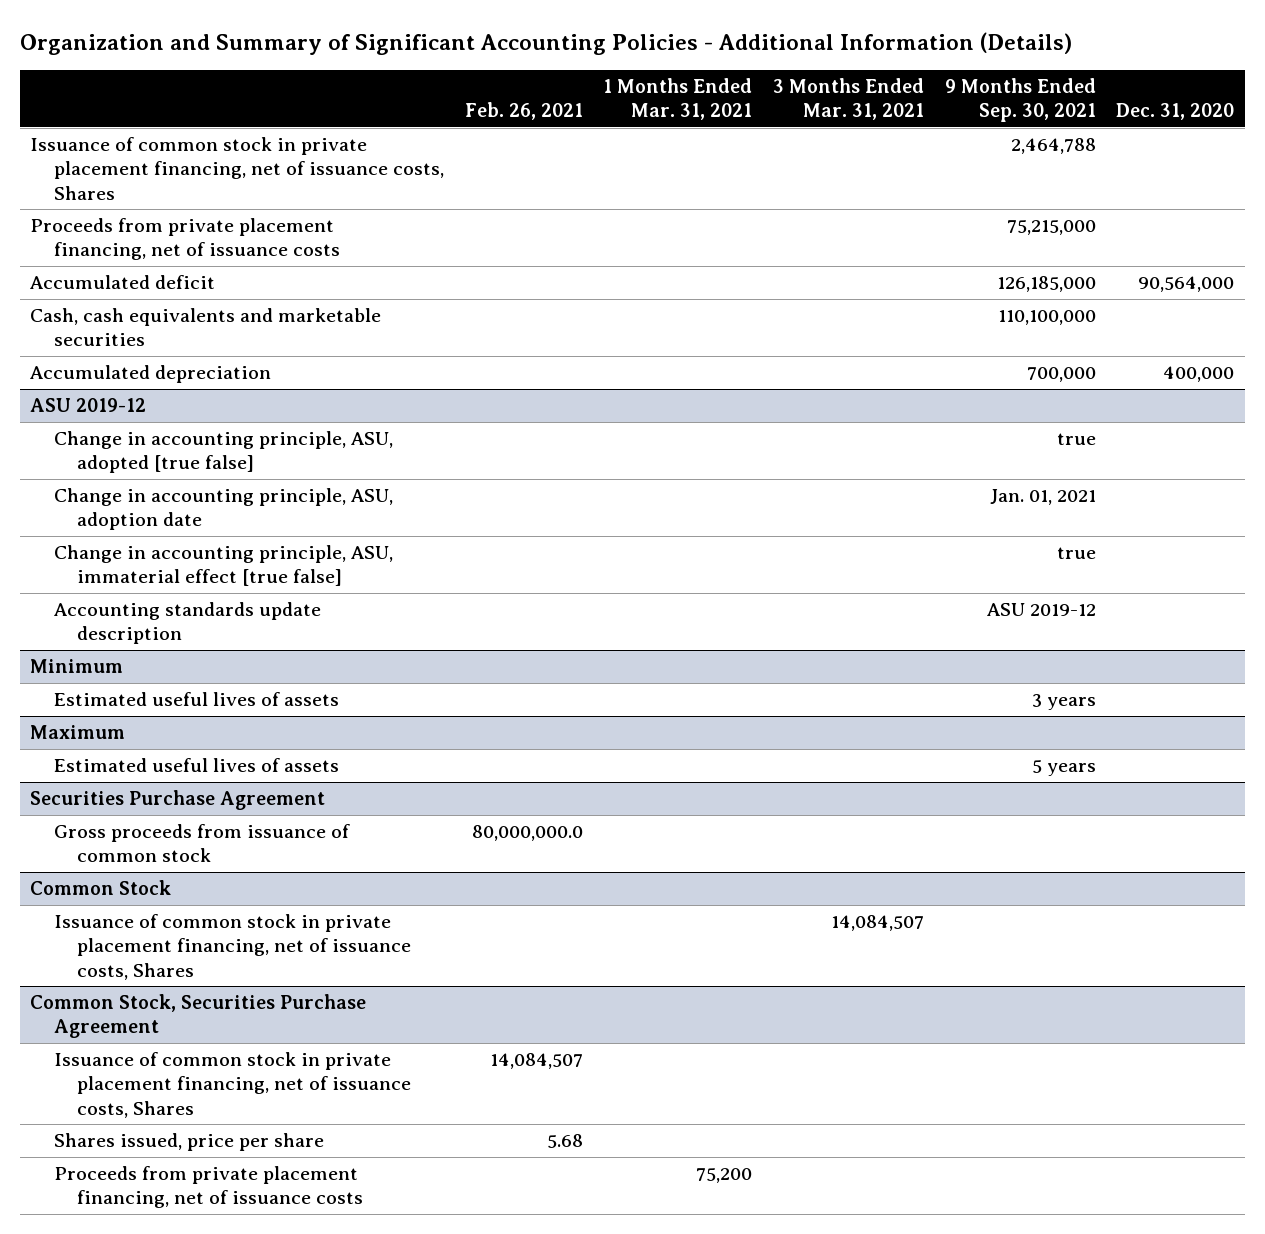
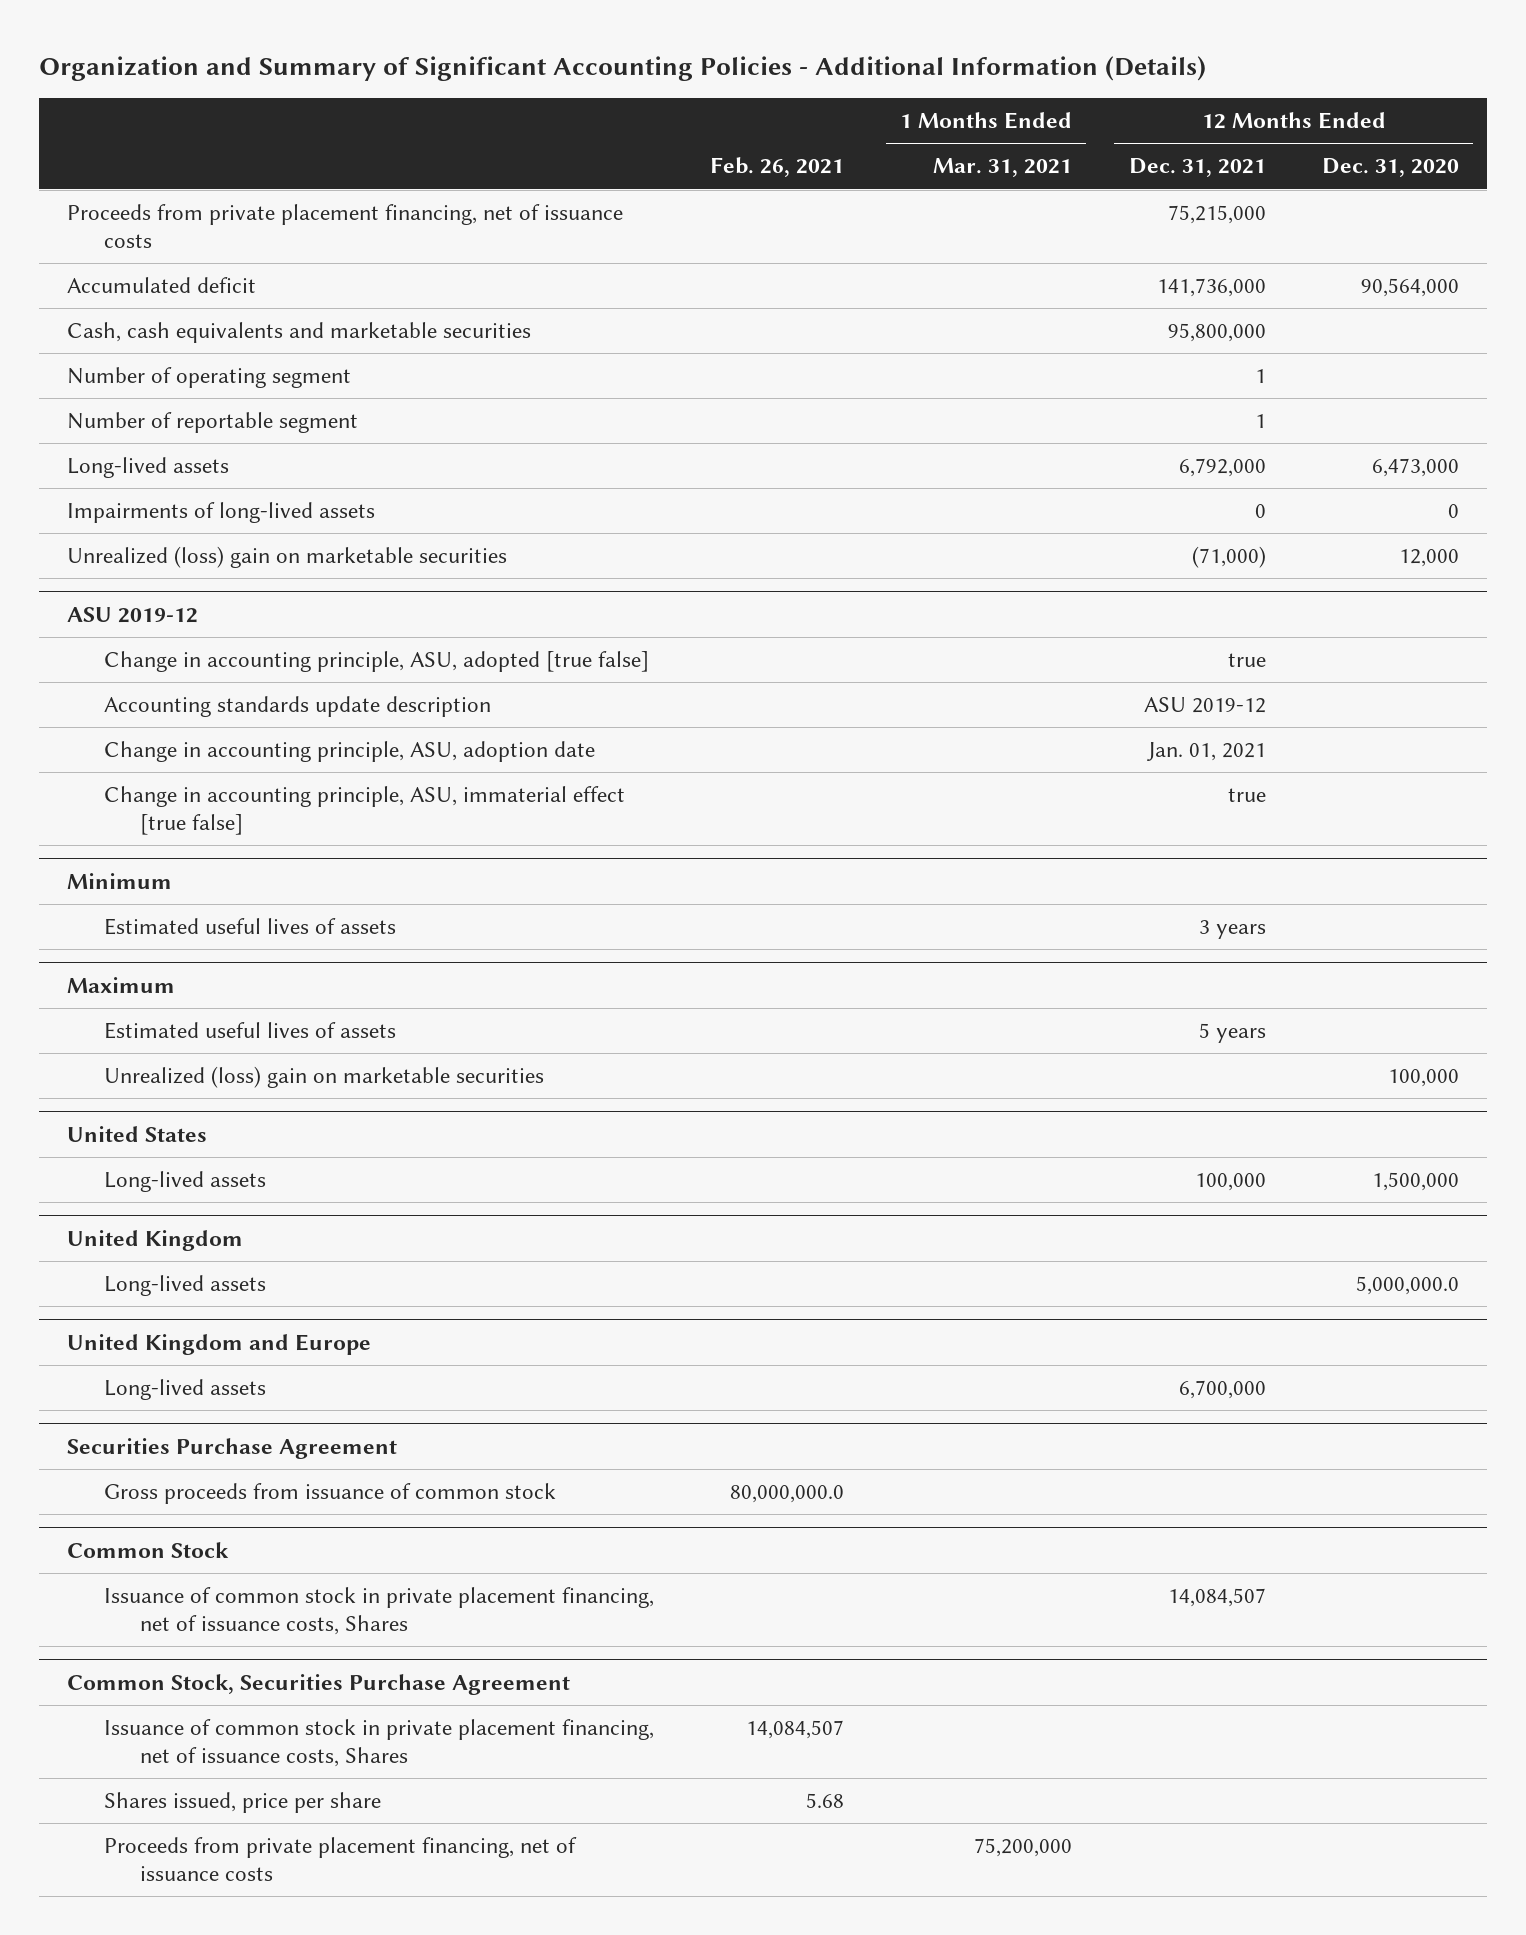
- | Feb. 26, 2021 | 1 Months Ended Mar. 31, 2021 | 3 Months Ended Mar. 31, 2021 | 9 Months Ended Sep. 30, 2021 | Dec. 31, 2020
+ | Feb. 26, 2021 | 1 Months Ended Mar. 31, 2021 | 12 Months Ended Dec. 31, 2021 | 12 Months Ended Dec. 31, 2020
- Issuance of common stock in private placement financing, net of issuance costs, Shares | | | | 2,464,788 |
- Accumulated depreciation | | | | 700,000 | 400,000
+ Number of operating segment | | | 1 |
+ Number of reportable segment | | | 1 |
+ Long-lived assets | | | 6,792,000 | 6,473,000
+ Impairments of long-lived assets | | | 0 | 0
+ Unrealized (loss) gain on marketable securities | | | (71,000) | 12,000
@ ASU 2019-12
moved up: Accounting standards update description | | | ASU 2019-12 |
@ Maximum
+ Unrealized (loss) gain on marketable securities | | | | 100,000
+ United States
+ Long-lived assets | | | 100,000 | 1,500,000
+ United Kingdom
+ Long-lived assets | | | | 5,000,000.0
+ United Kingdom and Europe
+ Long-lived assets | | | 6,700,000 |
@ Common Stock, Securities Purchase Agreement
- Proceeds from private placement financing, net of issuance costs | | 75,200 | | |
+ Proceeds from private placement financing, net of issuance costs | | 75,200,000 | |

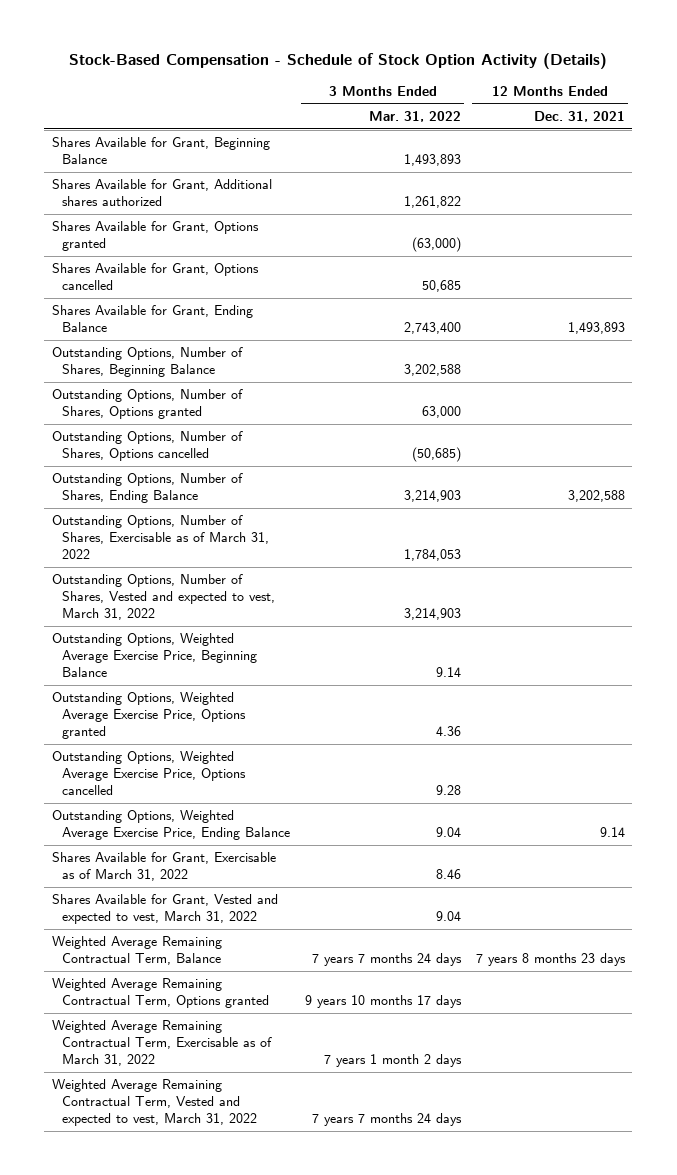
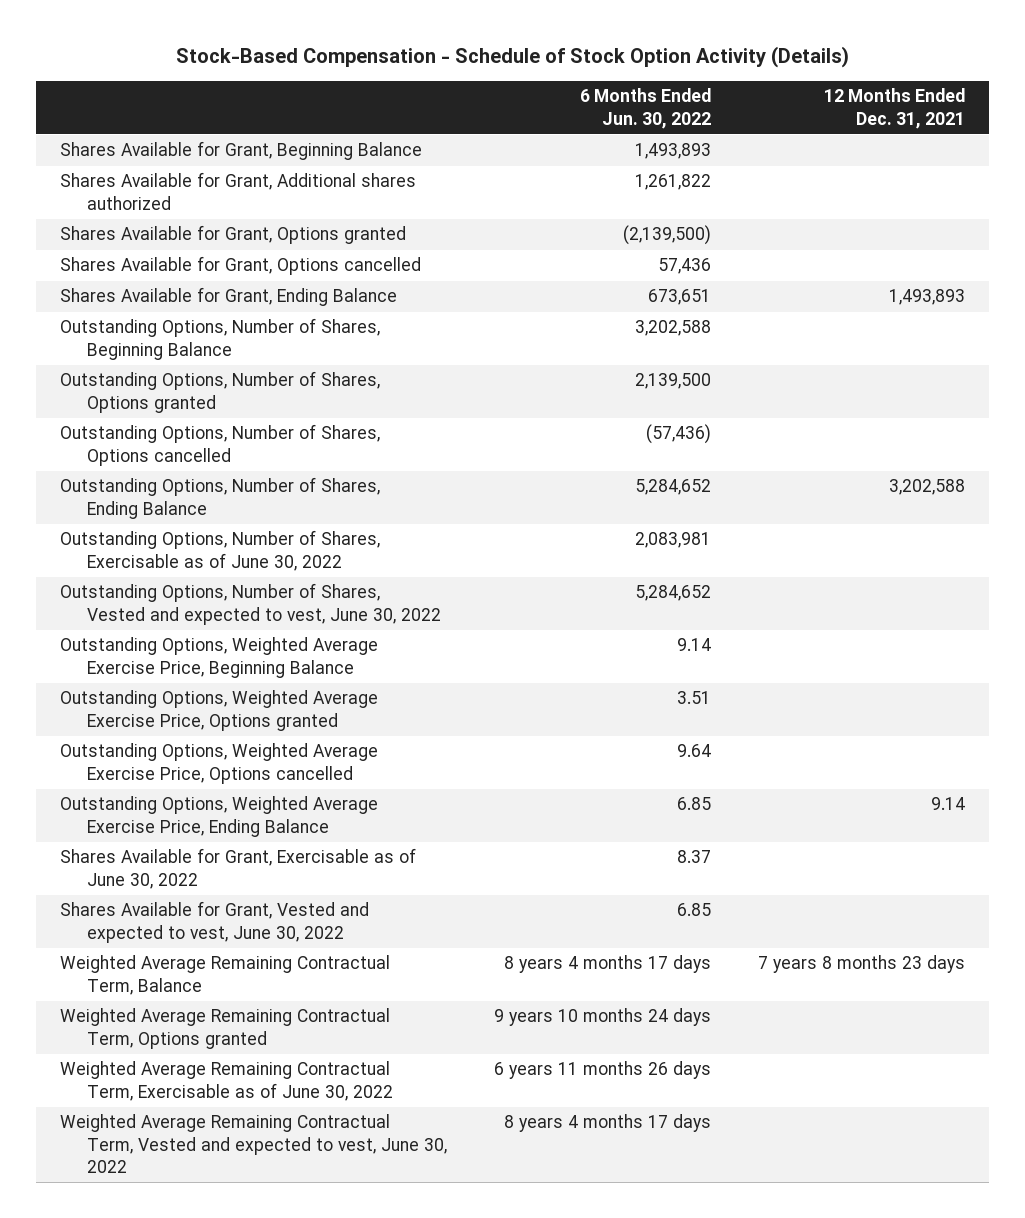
- | 3 Months Ended Mar. 31, 2022 | 12 Months Ended Dec. 31, 2021
+ | 6 Months Ended Jun. 30, 2022 | 12 Months Ended Dec. 31, 2021
- Outstanding Options, Number of Shares, Exercisable as of March 31, 2022 | 1,784,053 |
- Outstanding Options, Number of Shares, Vested and expected to vest, March 31, 2022 | 3,214,903 |
+ Outstanding Options, Number of Shares, Exercisable as of June 30, 2022 | 2,083,981 |
+ Outstanding Options, Number of Shares, Vested and expected to vest, June 30, 2022 | 5,284,652 |
- Shares Available for Grant, Exercisable as of March 31, 2022 | 8.46 |
- Shares Available for Grant, Vested and expected to vest, March 31, 2022 | 9.04 |
+ Shares Available for Grant, Exercisable as of June 30, 2022 | 8.37 |
+ Shares Available for Grant, Vested and expected to vest, June 30, 2022 | 6.85 |
- Weighted Average Remaining Contractual Term, Exercisable as of March 31, 2022 | 7 years 1 month 2 days |
- Weighted Average Remaining Contractual Term, Vested and expected to vest, March 31, 2022 | 7 years 7 months 24 days |
+ Weighted Average Remaining Contractual Term, Exercisable as of June 30, 2022 | 6 years 11 months 26 days |
+ Weighted Average Remaining Contractual Term, Vested and expected to vest, June 30, 2022 | 8 years 4 months 17 days |

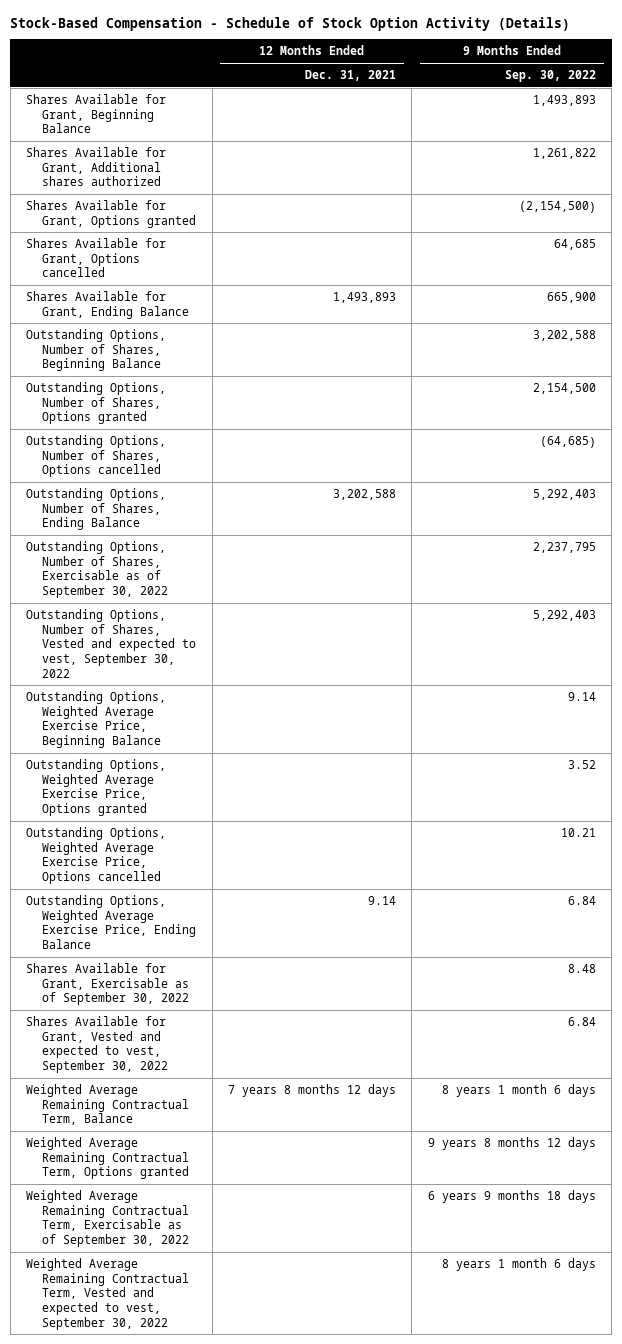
- | 6 Months Ended Jun. 30, 2022 | 12 Months Ended Dec. 31, 2021
+ | 12 Months Ended Dec. 31, 2021 | 9 Months Ended Sep. 30, 2022
- Outstanding Options, Number of Shares, Exercisable as of June 30, 2022 | 2,083,981 |
- Outstanding Options, Number of Shares, Vested and expected to vest, June 30, 2022 | 5,284,652 |
+ Outstanding Options, Number of Shares, Exercisable as of September 30, 2022 | | 2,237,795
+ Outstanding Options, Number of Shares, Vested and expected to vest, September 30, 2022 | | 5,292,403
- Shares Available for Grant, Exercisable as of June 30, 2022 | 8.37 |
- Shares Available for Grant, Vested and expected to vest, June 30, 2022 | 6.85 |
- Weighted Average Remaining Contractual Term, Balance | 8 years 4 months 17 days | 7 years 8 months 23 days
+ Shares Available for Grant, Exercisable as of September 30, 2022 | | 8.48
+ Shares Available for Grant, Vested and expected to vest, September 30, 2022 | | 6.84
+ Weighted Average Remaining Contractual Term, Balance | 7 years 8 months 12 days | 8 years 1 month 6 days
- Weighted Average Remaining Contractual Term, Exercisable as of June 30, 2022 | 6 years 11 months 26 days |
- Weighted Average Remaining Contractual Term, Vested and expected to vest, June 30, 2022 | 8 years 4 months 17 days |
+ Weighted Average Remaining Contractual Term, Exercisable as of September 30, 2022 | | 6 years 9 months 18 days
+ Weighted Average Remaining Contractual Term, Vested and expected to vest, September 30, 2022 | | 8 years 1 month 6 days

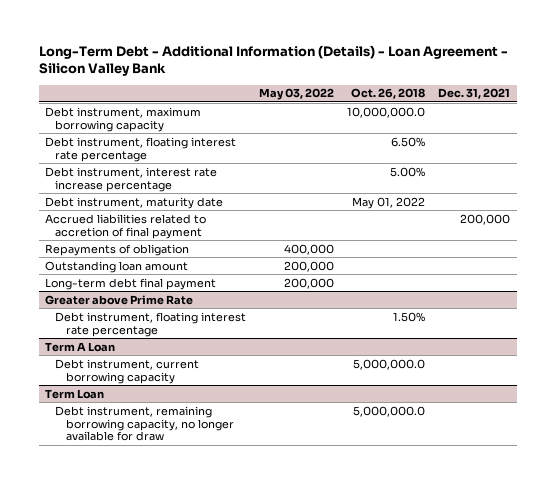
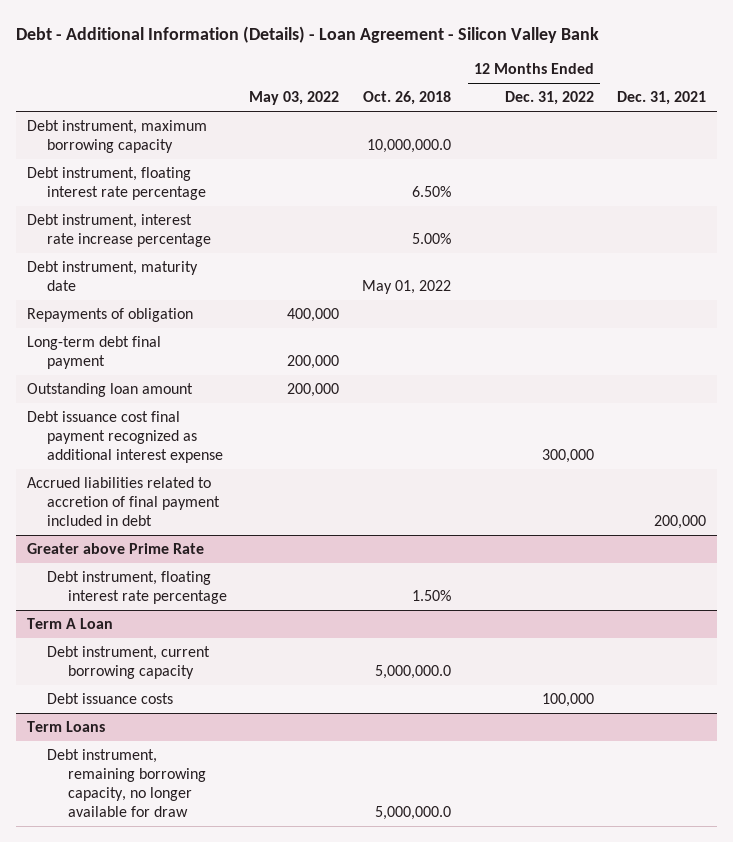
- Long-Term Debt - Additional Information (Details) - Loan Agreement - Silicon Valley Bank
+ Debt - Additional Information (Details) - Loan Agreement - Silicon Valley Bank
- | May 03, 2022 | Oct. 26, 2018 | Dec. 31, 2021
+ | May 03, 2022 | Oct. 26, 2018 | 12 Months Ended Dec. 31, 2022 | Dec. 31, 2021
- Accrued liabilities related to accretion of final payment | | | 200,000
moved down: Outstanding loan amount | 200,000 | | |
+ Debt issuance cost final payment recognized as additional interest expense | | | 300,000 |
+ Accrued liabilities related to accretion of final payment included in debt | | | | 200,000
- Term Loan
@ Term A Loan
+ Debt issuance costs | | | 100,000 |
+ Term Loans

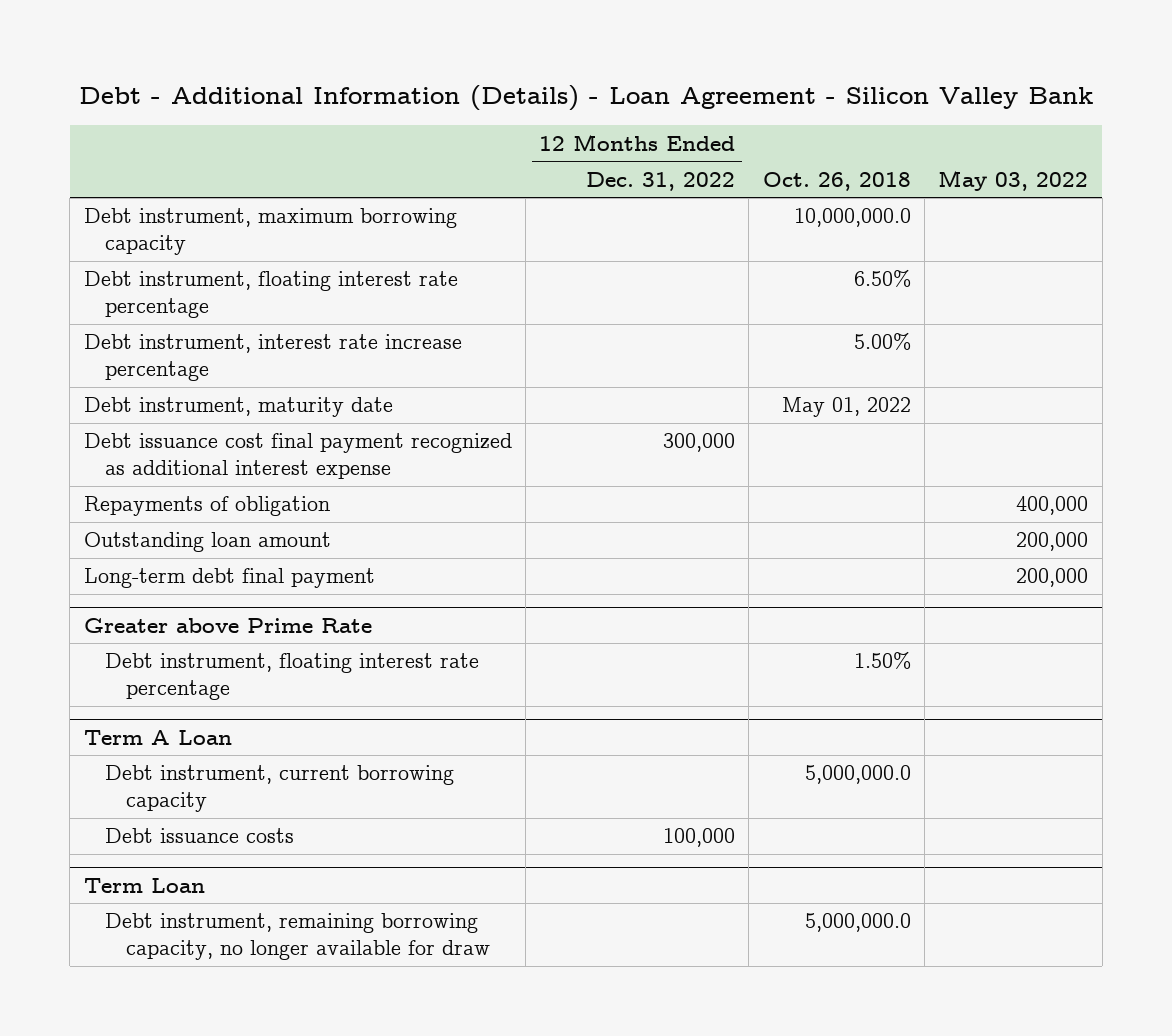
- | May 03, 2022 | Oct. 26, 2018 | 12 Months Ended Dec. 31, 2022 | Dec. 31, 2021
+ | 12 Months Ended Dec. 31, 2022 | Oct. 26, 2018 | May 03, 2022
moved up: Debt issuance cost final payment recognized as additional interest expense | 300,000 | |
- Accrued liabilities related to accretion of final payment included in debt | | | | 200,000
moved down: Long-term debt final payment | | | 200,000
- Term Loans
+ Term Loan

